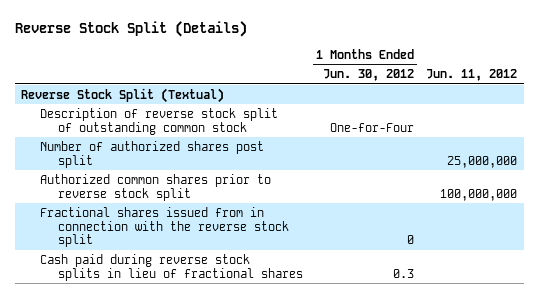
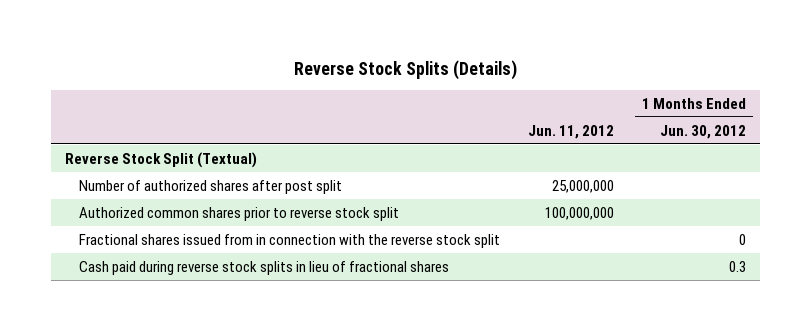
- Reverse Stock Split (Details)
+ Reverse Stock Splits (Details)
- | 1 Months Ended Jun. 30, 2012 | Jun. 11, 2012
+ | Jun. 11, 2012 | 1 Months Ended Jun. 30, 2012
- Description of reverse stock split of outstanding common stock | One-for-Four |
- Number of authorized shares post split | | 25,000,000
+ Number of authorized shares after post split | 25,000,000 |

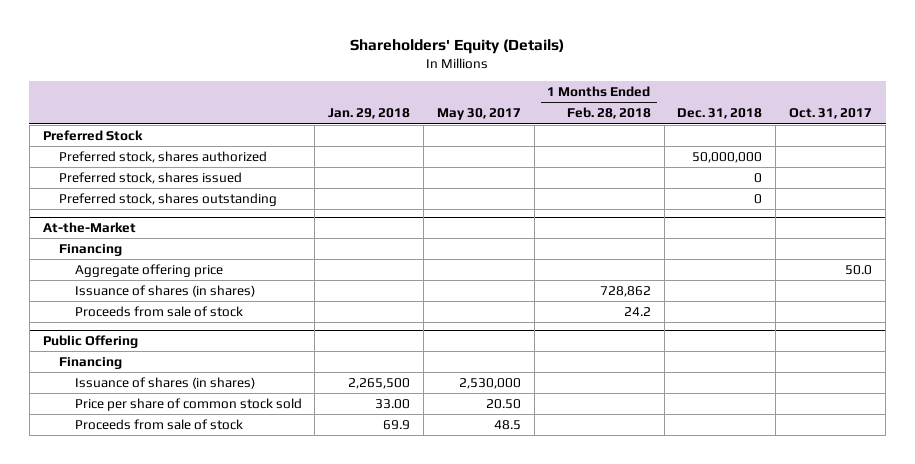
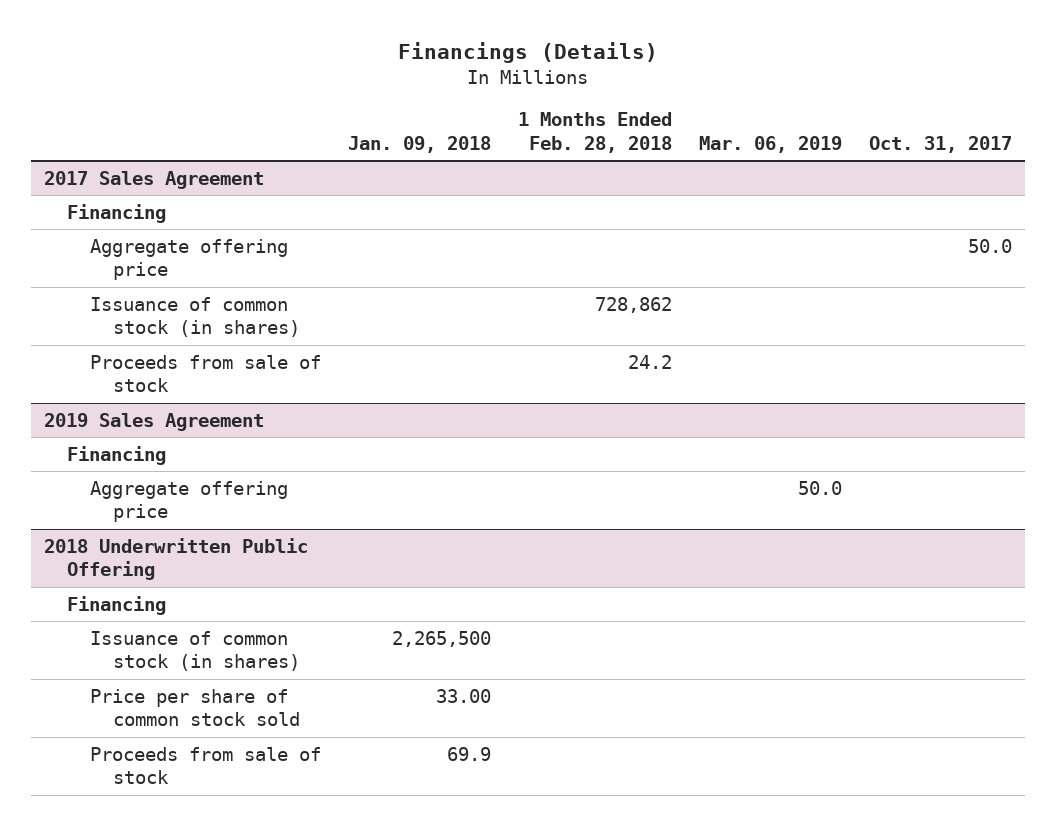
- Shareholders' Equity (Details)
+ Financings (Details)
- | Jan. 29, 2018 | May 30, 2017 | 1 Months Ended Feb. 28, 2018 | Dec. 31, 2018 | Oct. 31, 2017
+ | Jan. 09, 2018 | 1 Months Ended Feb. 28, 2018 | Mar. 06, 2019 | Oct. 31, 2017
- Preferred Stock
- Preferred stock, shares authorized | | | | 50,000,000 |
- Preferred stock, shares issued | | | | 0 |
- Preferred stock, shares outstanding | | | | 0 |
- At-the-Market
+ 2017 Sales Agreement
- Issuance of shares (in shares) | | | 728,862 | |
+ Issuance of common stock (in shares) | | 728,862 | |
- Public Offering
+ 2019 Sales Agreement
+ Financing
+ Aggregate offering price | | | 50.0 |
+ 2018 Underwritten Public Offering
- Issuance of shares (in shares) | 2,265,500 | 2,530,000 | | |
+ Issuance of common stock (in shares) | 2,265,500 | | |

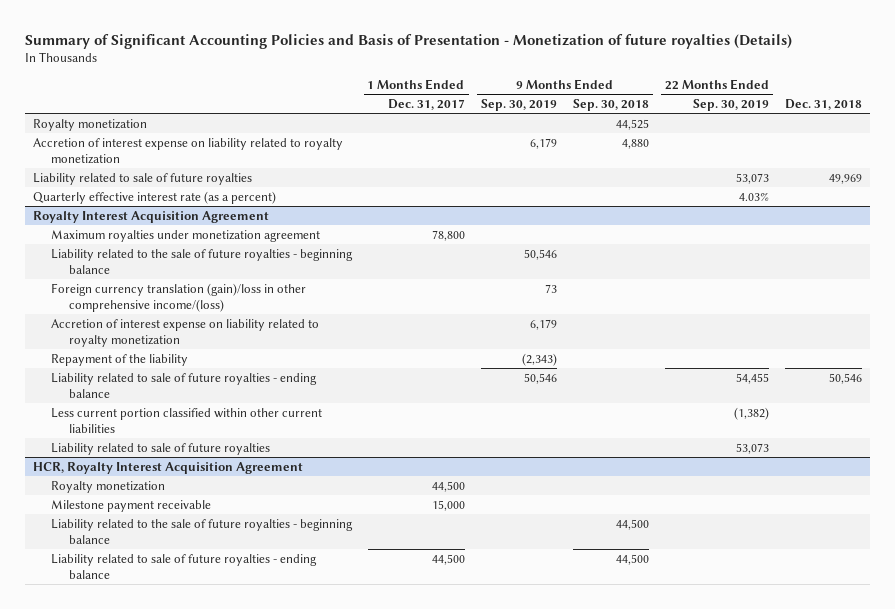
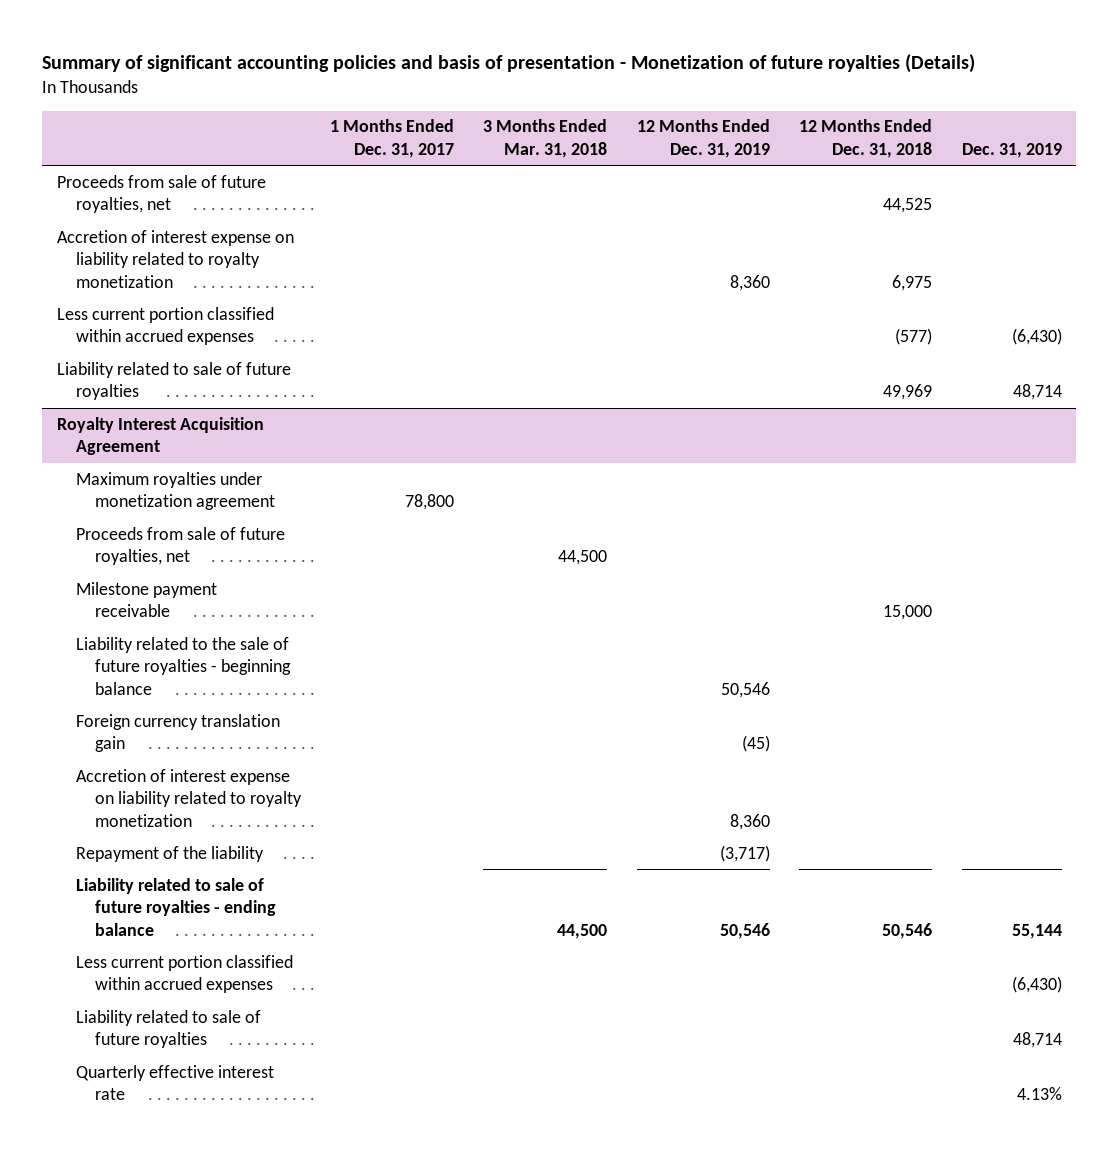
- Summary of Significant Accounting Policies and Basis of Presentation - Monetization of future royalties (Details)
+ Summary of significant accounting policies and basis of presentation - Monetization of future royalties (Details)
- | 1 Months Ended Dec. 31, 2017 | 9 Months Ended Sep. 30, 2019 | 9 Months Ended Sep. 30, 2018 | 22 Months Ended Sep. 30, 2019 | Dec. 31, 2018
+ | 1 Months Ended Dec. 31, 2017 | 3 Months Ended Mar. 31, 2018 | 12 Months Ended Dec. 31, 2019 | 12 Months Ended Dec. 31, 2018 | Dec. 31, 2019
- Royalty monetization | | | 44,525 | |
+ Proceeds from sale of future royalties, net | | | | 44,525 |
+ Less current portion classified within accrued expenses | | | | (577) | (6,430)
- Quarterly effective interest rate (as a percent) | | | | 4.03% |
@ Royalty Interest Acquisition Agreement
+ Proceeds from sale of future royalties, net | | 44,500 | | |
+ Milestone payment receivable | | | | 15,000 |
- Foreign currency translation (gain)/loss in other comprehensive income/(loss) | | 73 | | |
+ Foreign currency translation gain | | | (45) | |
- Less current portion classified within other current liabilities | | | | (1,382) |
+ Less current portion classified within accrued expenses | | | | | (6,430)
- HCR, Royalty Interest Acquisition Agreement
- Royalty monetization | 44,500 | | | |
- Milestone payment receivable | 15,000 | | | |
- Liability related to the sale of future royalties - beginning balance | | | 44,500 | |
- Liability related to sale of future royalties - ending balance | 44,500 | | 44,500 | |
@ Royalty Interest Acquisition Agreement
+ Quarterly effective interest rate | | | | | 4.13%

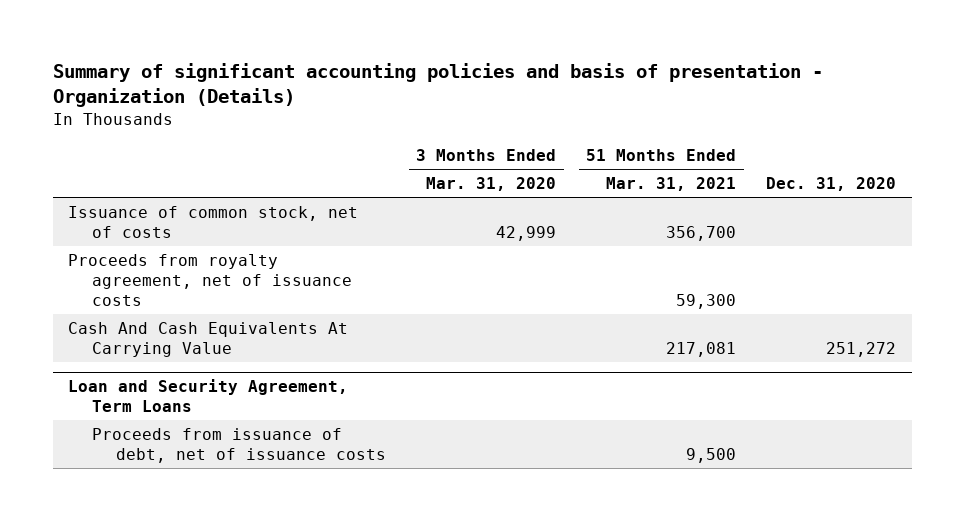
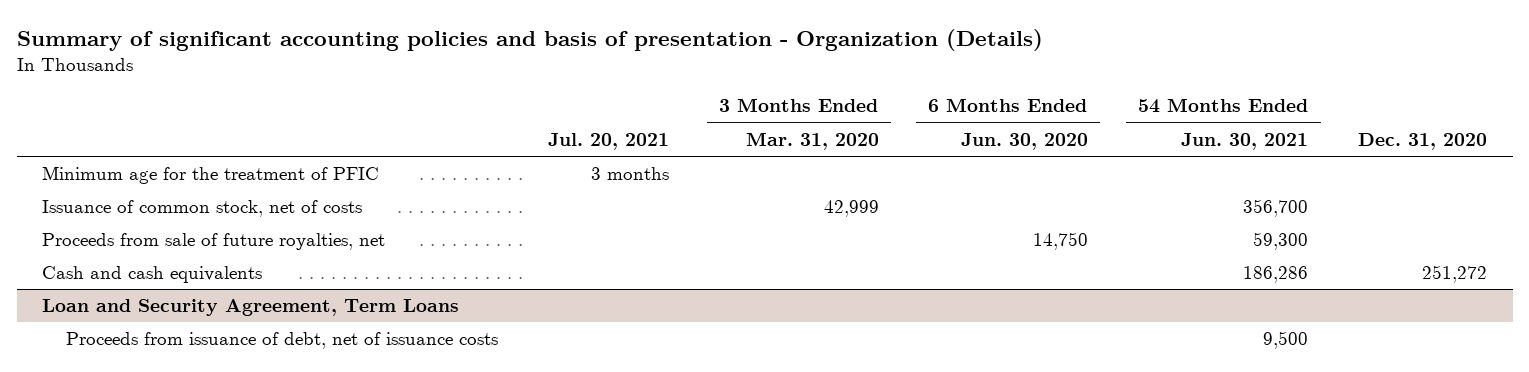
- | 3 Months Ended Mar. 31, 2020 | 51 Months Ended Mar. 31, 2021 | Dec. 31, 2020
+ | Jul. 20, 2021 | 3 Months Ended Mar. 31, 2020 | 6 Months Ended Jun. 30, 2020 | 54 Months Ended Jun. 30, 2021 | Dec. 31, 2020
+ Minimum age for the treatment of PFIC | 3 months | | | |
- Proceeds from royalty agreement, net of issuance costs | | 59,300 |
- Cash And Cash Equivalents At Carrying Value | | 217,081 | 251,272
+ Proceeds from sale of future royalties, net | | | 14,750 | 59,300 |
+ Cash and cash equivalents | | | | 186,286 | 251,272

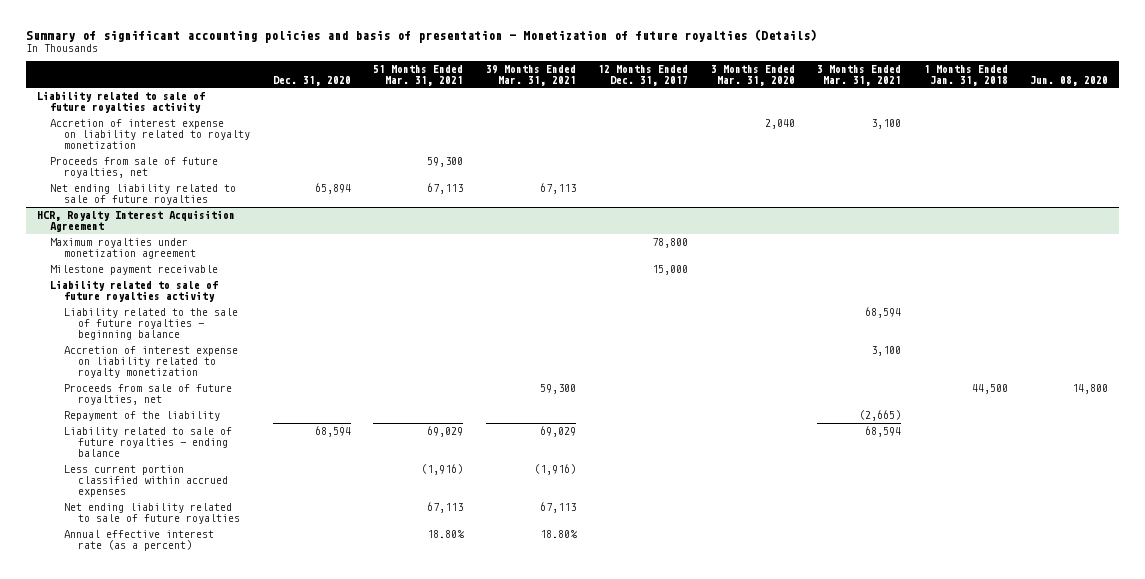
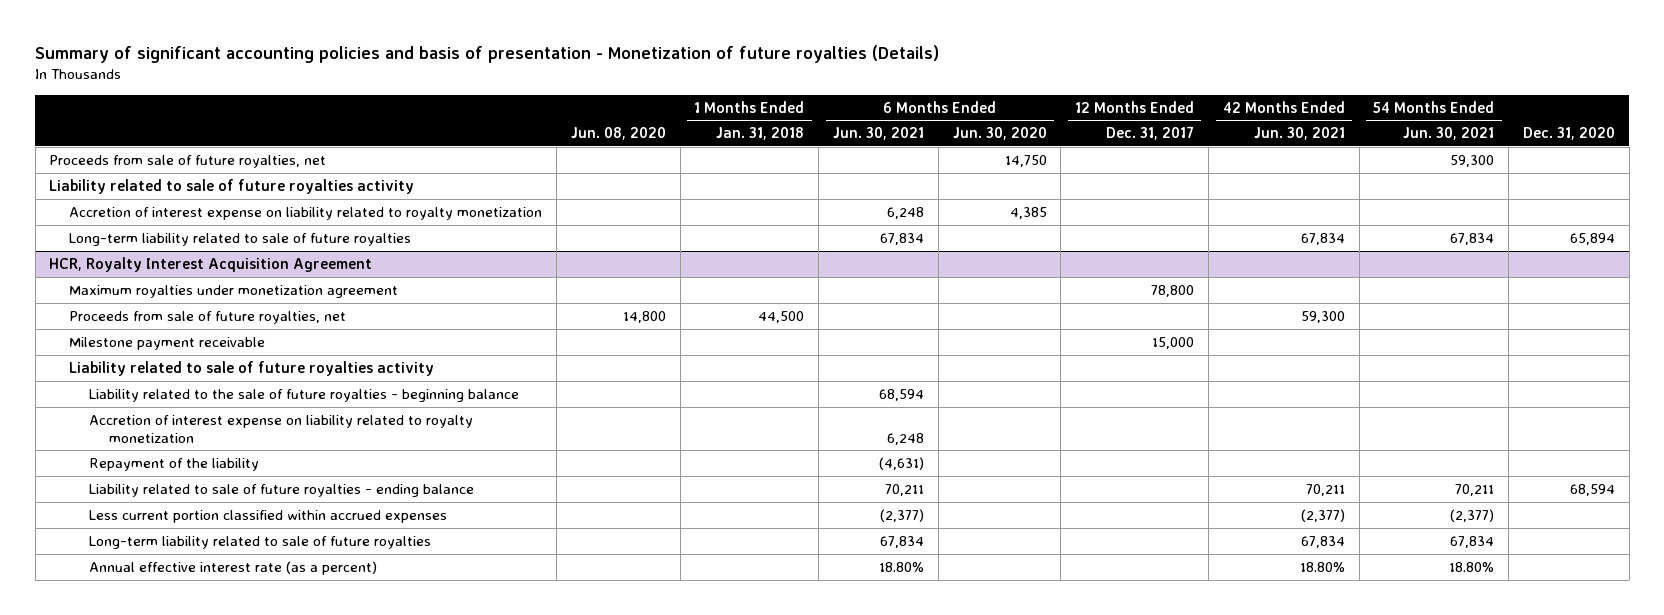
- | Dec. 31, 2020 | 51 Months Ended Mar. 31, 2021 | 39 Months Ended Mar. 31, 2021 | 12 Months Ended Dec. 31, 2017 | 3 Months Ended Mar. 31, 2020 | 3 Months Ended Mar. 31, 2021 | 1 Months Ended Jan. 31, 2018 | Jun. 08, 2020
+ | Jun. 08, 2020 | 1 Months Ended Jan. 31, 2018 | 6 Months Ended Jun. 30, 2021 | 6 Months Ended Jun. 30, 2020 | 12 Months Ended Dec. 31, 2017 | 42 Months Ended Jun. 30, 2021 | 54 Months Ended Jun. 30, 2021 | Dec. 31, 2020
moved up: Proceeds from sale of future royalties, net | | | | 14,750 | | | 59,300 |
- Net ending liability related to sale of future royalties | 65,894 | 67,113 | 67,113 | | | | |
+ Long-term liability related to sale of future royalties | | | 67,834 | | | 67,834 | 67,834 | 65,894
@ HCR, Royalty Interest Acquisition Agreement
moved up: Proceeds from sale of future royalties, net | 14,800 | 44,500 | | | | 59,300 | |
- Net ending liability related to sale of future royalties | | 67,113 | 67,113 | | | | |
+ Long-term liability related to sale of future royalties | | | 67,834 | | | 67,834 | 67,834 |

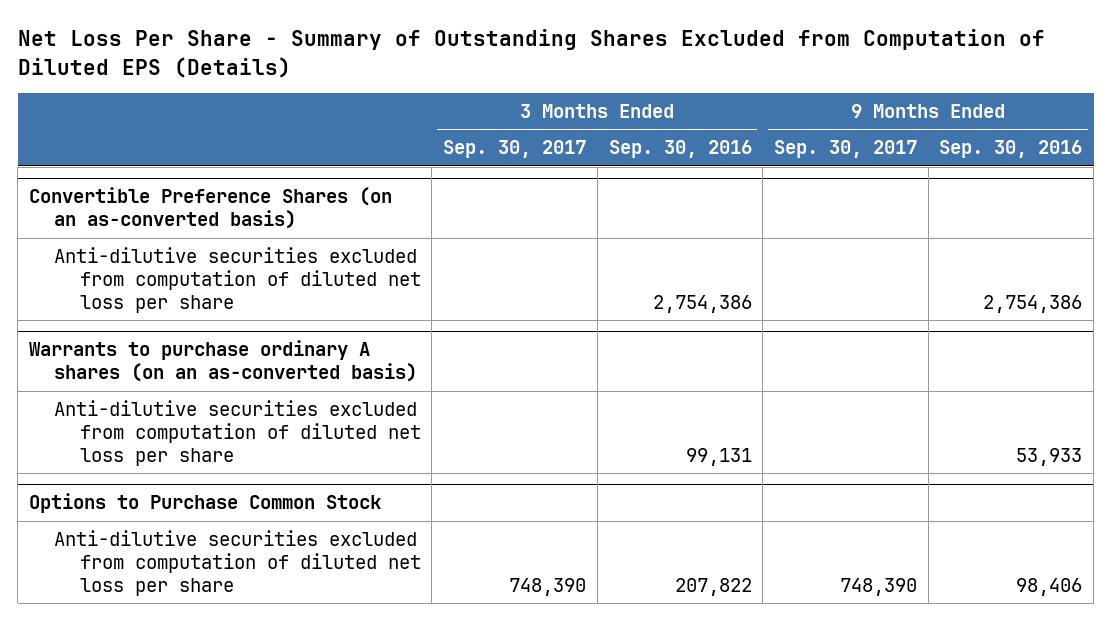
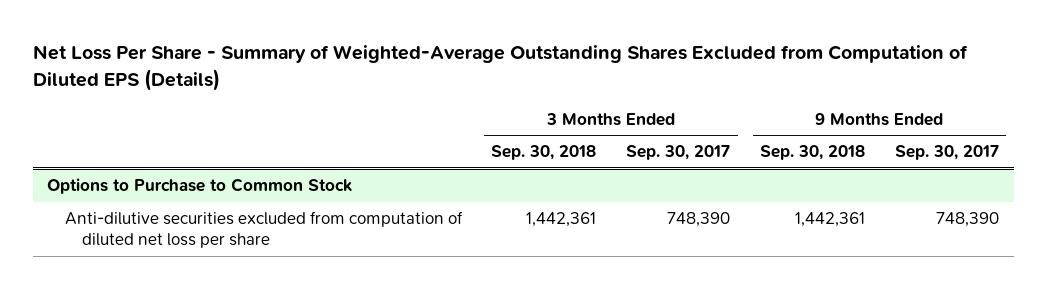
- Net Loss Per Share - Summary of Outstanding Shares Excluded from Computation of Diluted EPS (Details)
+ Net Loss Per Share - Summary of Weighted-Average Outstanding Shares Excluded from Computation of Diluted EPS (Details)
- | 3 Months Ended Sep. 30, 2017 | 3 Months Ended Sep. 30, 2016 | 9 Months Ended Sep. 30, 2017 | 9 Months Ended Sep. 30, 2016
+ | 3 Months Ended Sep. 30, 2018 | 3 Months Ended Sep. 30, 2017 | 9 Months Ended Sep. 30, 2018 | 9 Months Ended Sep. 30, 2017
- Convertible Preference Shares (on an as-converted basis)
- Anti-dilutive securities excluded from computation of diluted net loss per share | | 2,754,386 | | 2,754,386
- Warrants to purchase ordinary A shares (on an as-converted basis)
- Anti-dilutive securities excluded from computation of diluted net loss per share | | 99,131 | | 53,933
- Options to Purchase Common Stock
+ Options to Purchase to Common Stock

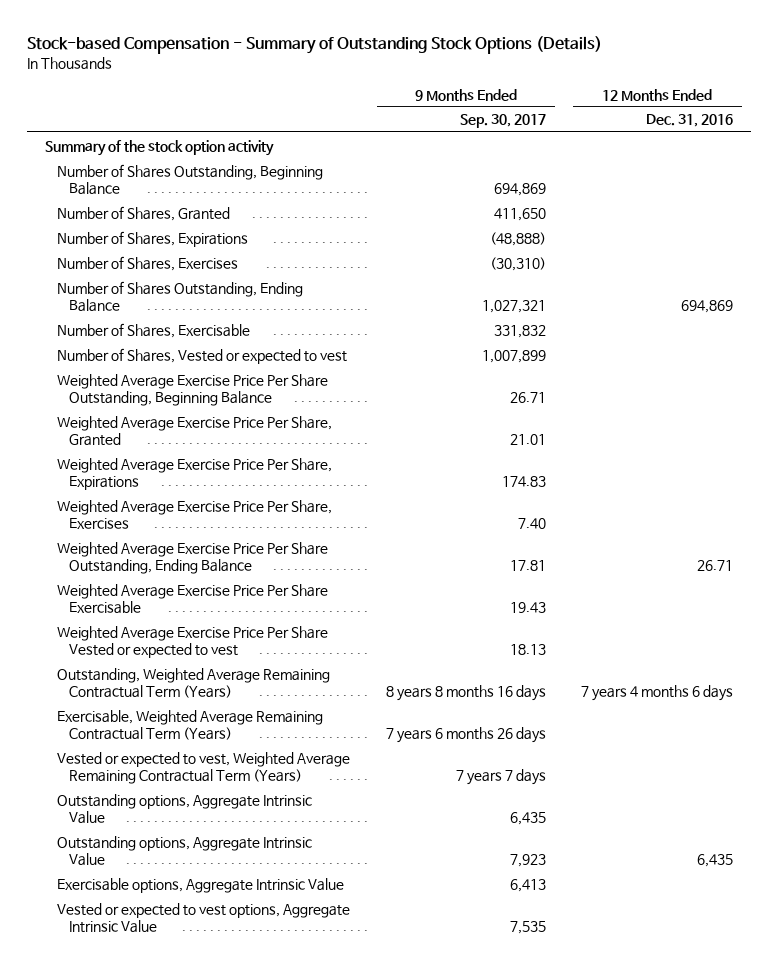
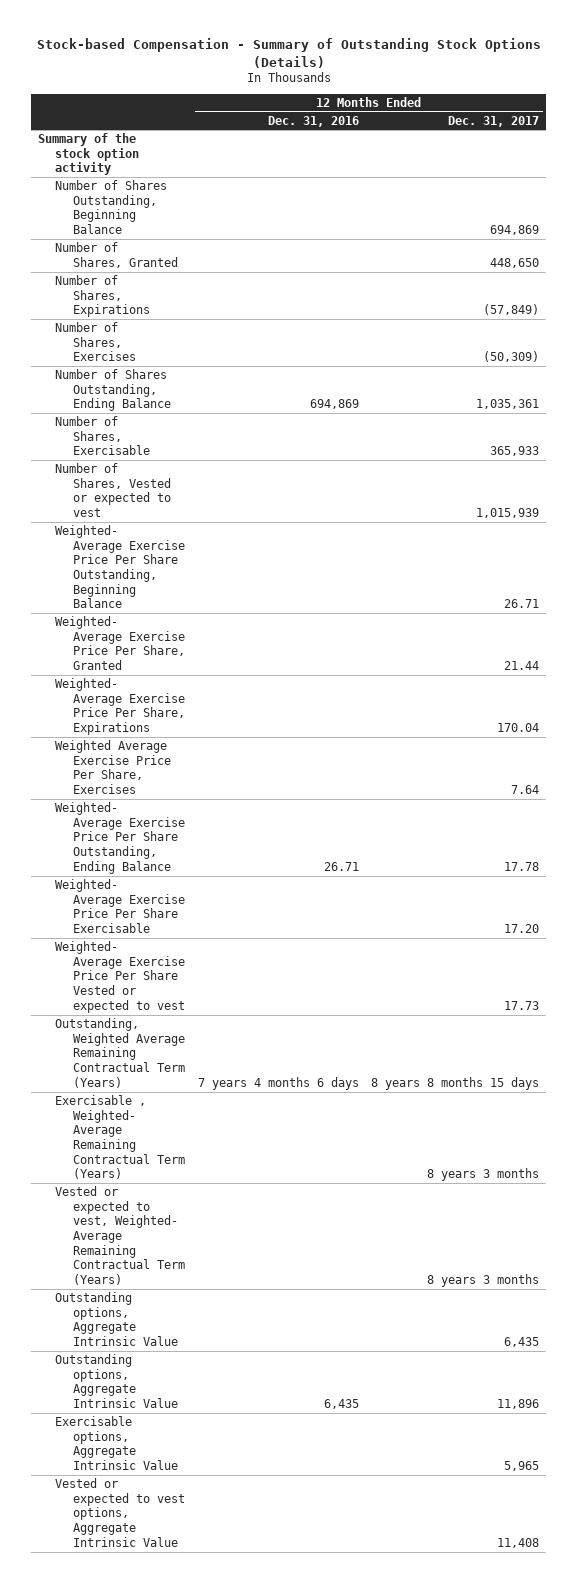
- | 9 Months Ended Sep. 30, 2017 | 12 Months Ended Dec. 31, 2016
+ | 12 Months Ended Dec. 31, 2016 | 12 Months Ended Dec. 31, 2017
- Weighted Average Exercise Price Per Share Outstanding, Beginning Balance | 26.71 |
- Weighted Average Exercise Price Per Share, Granted | 21.01 |
- Weighted Average Exercise Price Per Share, Expirations | 174.83 |
+ Weighted- Average Exercise Price Per Share Outstanding, Beginning Balance | | 26.71
+ Weighted- Average Exercise Price Per Share, Granted | | 21.44
+ Weighted- Average Exercise Price Per Share, Expirations | | 170.04
- Weighted Average Exercise Price Per Share Outstanding, Ending Balance | 17.81 | 26.71
- Weighted Average Exercise Price Per Share Exercisable | 19.43 |
- Weighted Average Exercise Price Per Share Vested or expected to vest | 18.13 |
+ Weighted- Average Exercise Price Per Share Outstanding, Ending Balance | 26.71 | 17.78
+ Weighted- Average Exercise Price Per Share Exercisable | | 17.20
+ Weighted- Average Exercise Price Per Share Vested or expected to vest | | 17.73
- Exercisable, Weighted Average Remaining Contractual Term (Years) | 7 years 6 months 26 days |
- Vested or expected to vest, Weighted Average Remaining Contractual Term (Years) | 7 years 7 days |
+ Exercisable , Weighted- Average Remaining Contractual Term (Years) | | 8 years 3 months
+ Vested or expected to vest, Weighted- Average Remaining Contractual Term (Years) | | 8 years 3 months

